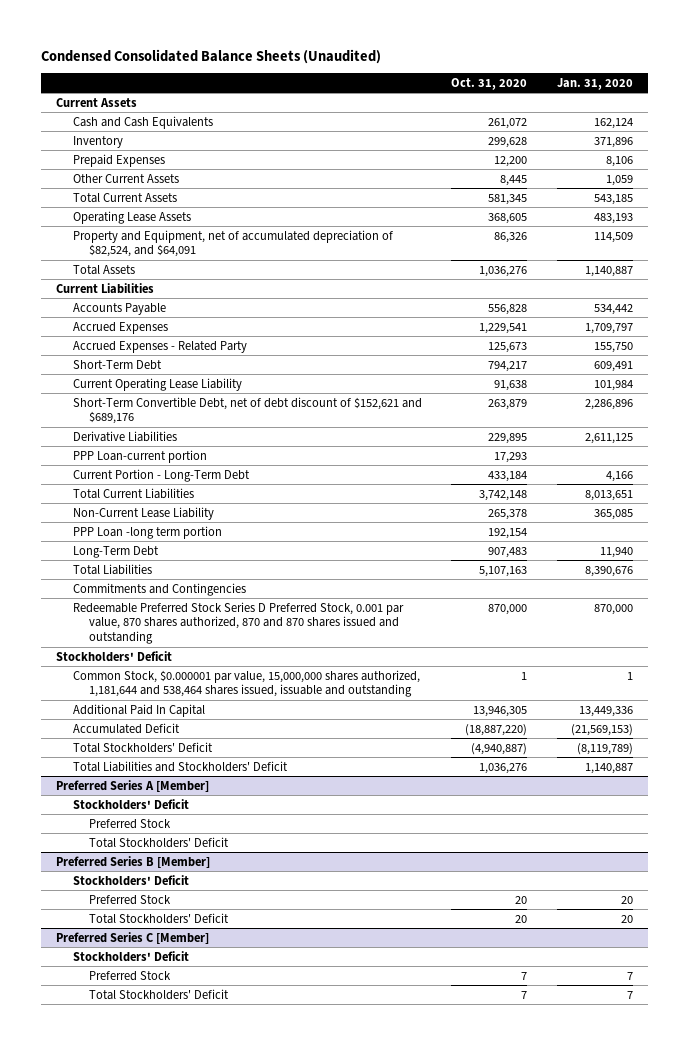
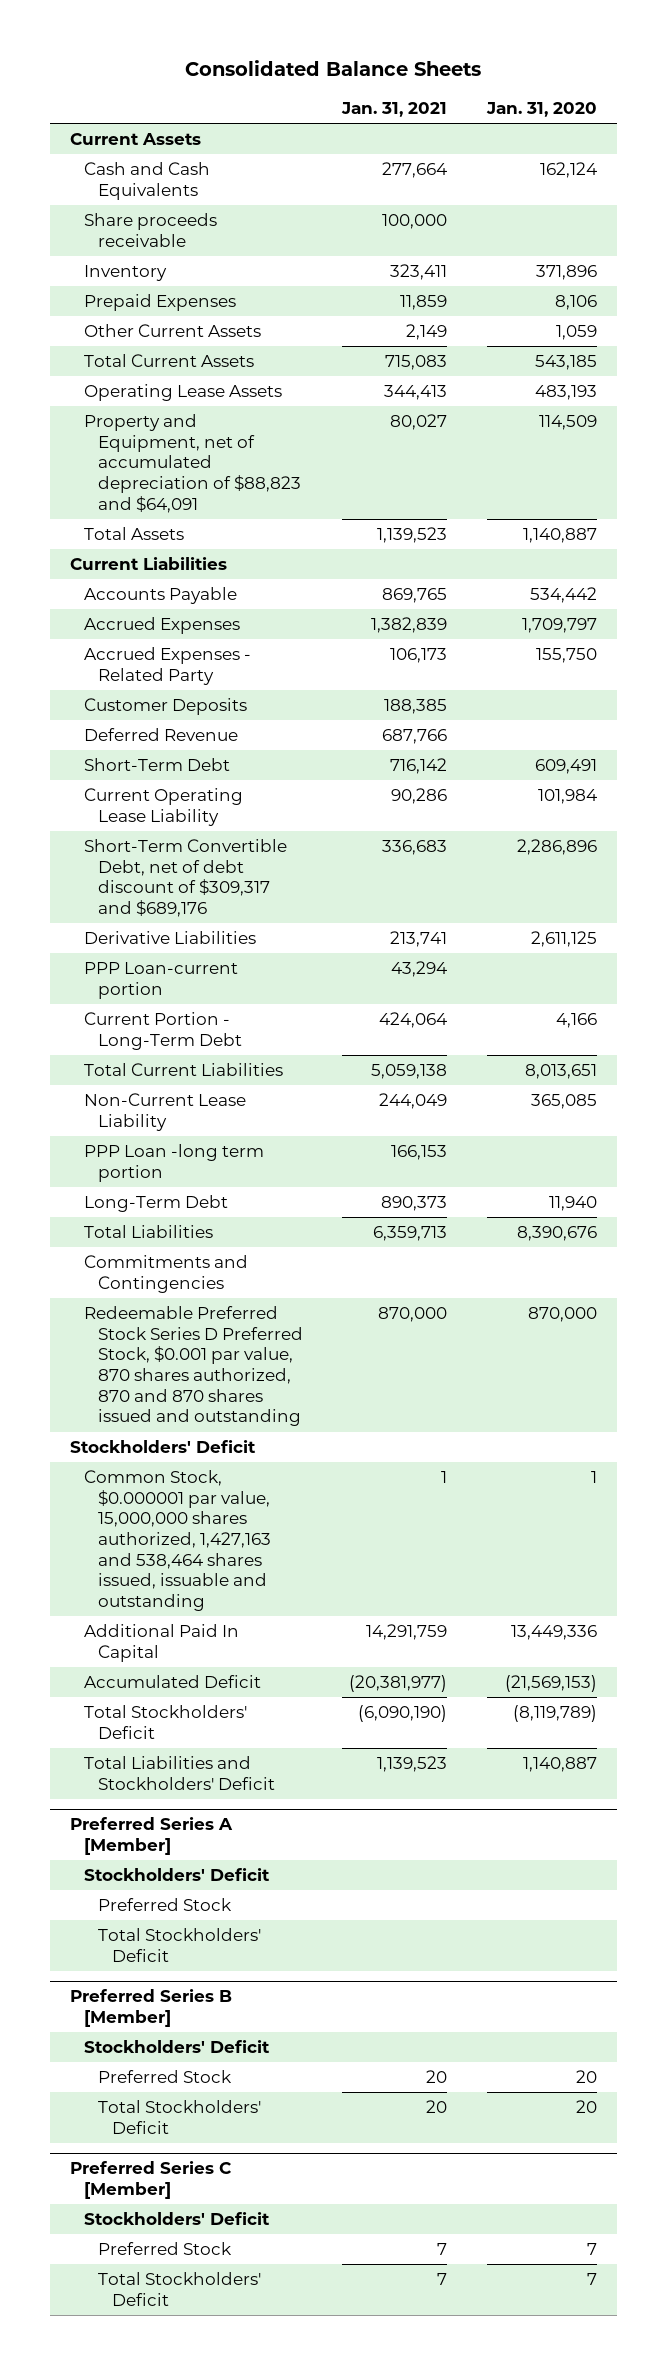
- Condensed Consolidated Balance Sheets (Unaudited)
+ Consolidated Balance Sheets
- | Oct. 31, 2020 | Jan. 31, 2020
+ | Jan. 31, 2021 | Jan. 31, 2020
+ Share proceeds receivable | 100,000 |
- Property and Equipment, net of accumulated depreciation of $82,524, and $64,091 | 86,326 | 114,509
+ Property and Equipment, net of accumulated depreciation of $88,823 and $64,091 | 80,027 | 114,509
+ Customer Deposits | 188,385 |
+ Deferred Revenue | 687,766 |
- Short-Term Convertible Debt, net of debt discount of $152,621 and $689,176 | 263,879 | 2,286,896
+ Short-Term Convertible Debt, net of debt discount of $309,317 and $689,176 | 336,683 | 2,286,896
- Redeemable Preferred Stock Series D Preferred Stock, 0.001 par value, 870 shares authorized, 870 and 870 shares issued and outstanding | 870,000 | 870,000
+ Redeemable Preferred Stock Series D Preferred Stock, $0.001 par value, 870 shares authorized, 870 and 870 shares issued and outstanding | 870,000 | 870,000
- Common Stock, $0.000001 par value, 15,000,000 shares authorized, 1,181,644 and 538,464 shares issued, issuable and outstanding | 1 | 1
+ Common Stock, $0.000001 par value, 15,000,000 shares authorized, 1,427,163 and 538,464 shares issued, issuable and outstanding | 1 | 1

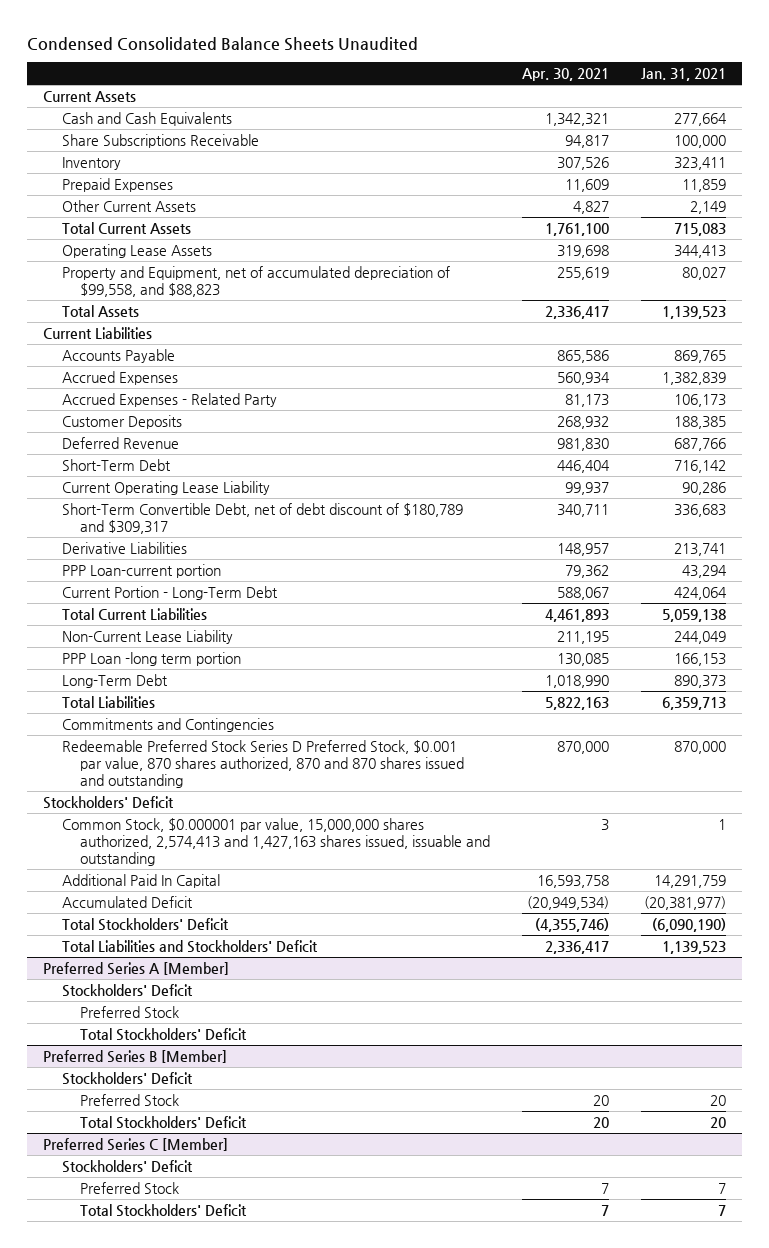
- Consolidated Balance Sheets
+ Condensed Consolidated Balance Sheets Unaudited
- | Jan. 31, 2021 | Jan. 31, 2020
+ | Apr. 30, 2021 | Jan. 31, 2021
- Share proceeds receivable | 100,000 |
+ Share Subscriptions Receivable | 94,817 | 100,000
- Property and Equipment, net of accumulated depreciation of $88,823 and $64,091 | 80,027 | 114,509
+ Property and Equipment, net of accumulated depreciation of $99,558, and $88,823 | 255,619 | 80,027
- Short-Term Convertible Debt, net of debt discount of $309,317 and $689,176 | 336,683 | 2,286,896
+ Short-Term Convertible Debt, net of debt discount of $180,789 and $309,317 | 340,711 | 336,683
- Common Stock, $0.000001 par value, 15,000,000 shares authorized, 1,427,163 and 538,464 shares issued, issuable and outstanding | 1 | 1
+ Common Stock, $0.000001 par value, 15,000,000 shares authorized, 2,574,413 and 1,427,163 shares issued, issuable and outstanding | 3 | 1

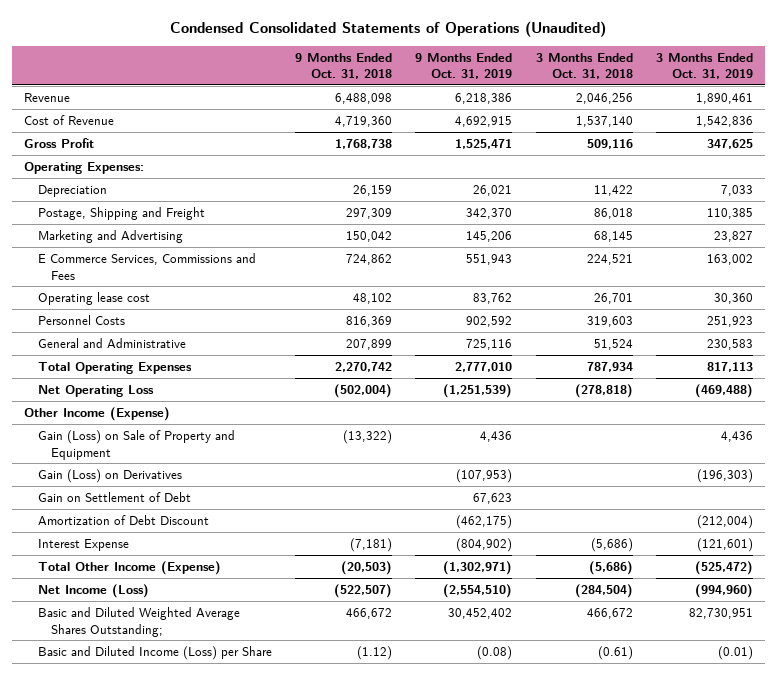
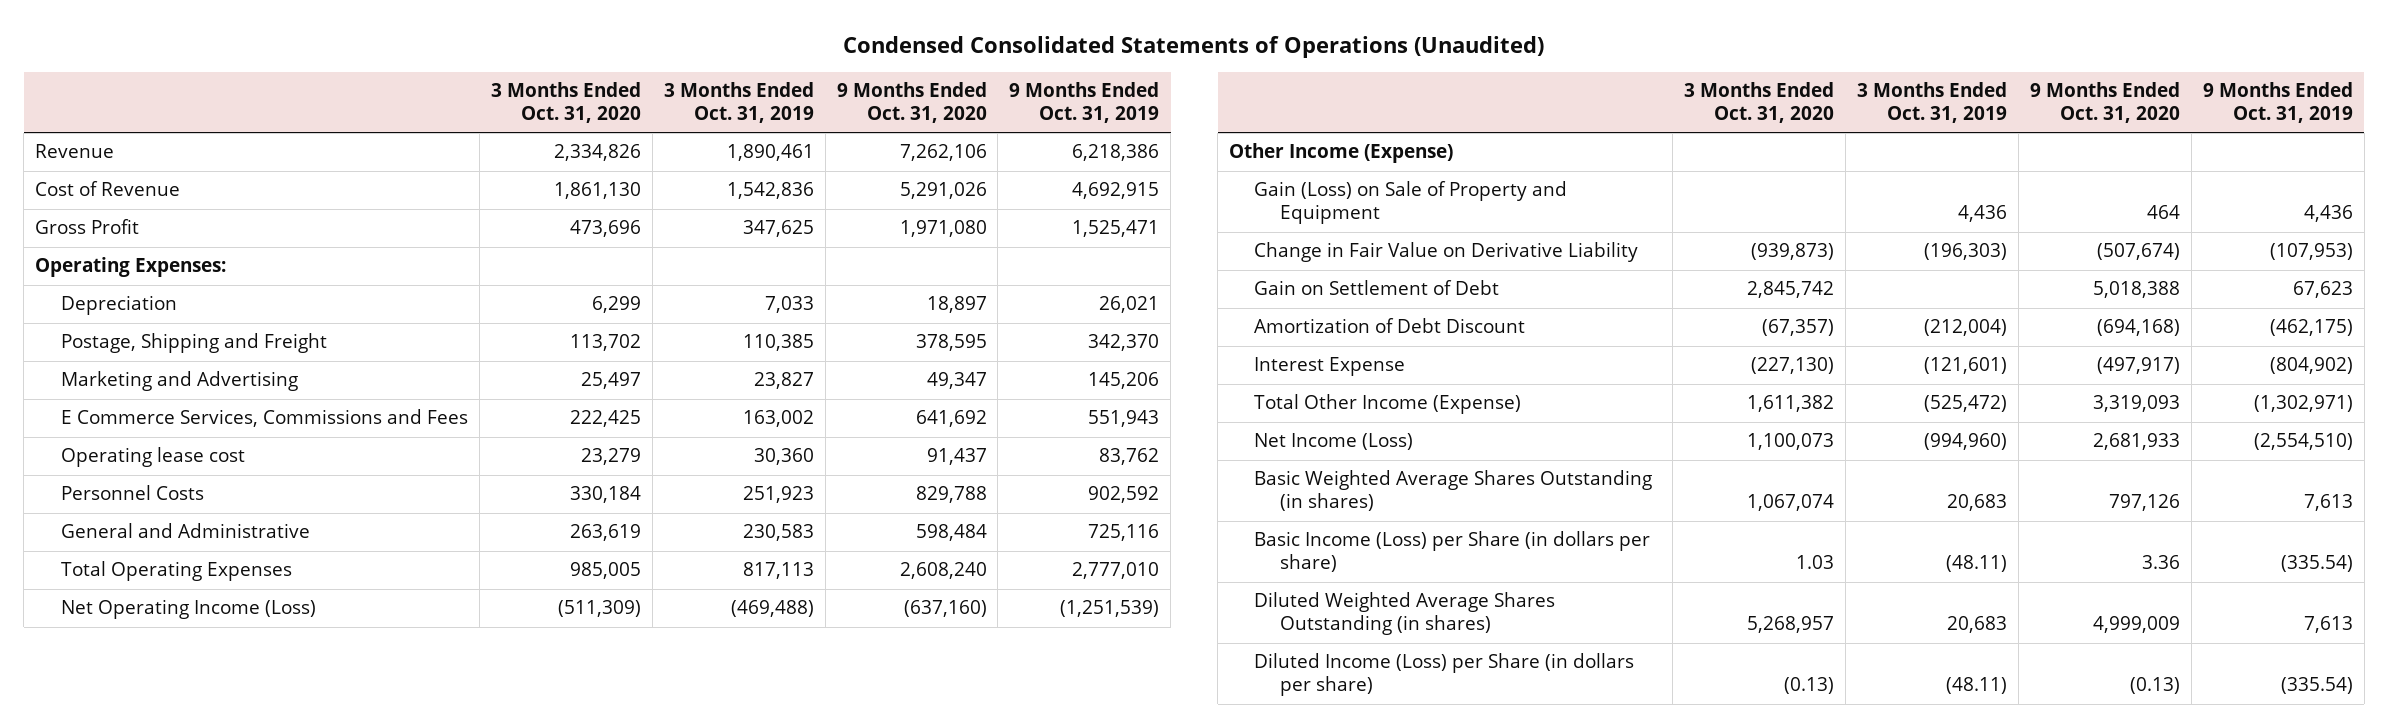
- | 9 Months Ended Oct. 31, 2018 | 9 Months Ended Oct. 31, 2019 | 3 Months Ended Oct. 31, 2018 | 3 Months Ended Oct. 31, 2019
+ | 3 Months Ended Oct. 31, 2020 | 3 Months Ended Oct. 31, 2019 | 9 Months Ended Oct. 31, 2020 | 9 Months Ended Oct. 31, 2019
- Net Operating Loss | (502,004) | (1,251,539) | (278,818) | (469,488)
+ Net Operating Income (Loss) | (511,309) | (469,488) | (637,160) | (1,251,539)
- Gain (Loss) on Derivatives | | (107,953) | | (196,303)
+ Change in Fair Value on Derivative Liability | (939,873) | (196,303) | (507,674) | (107,953)
- Basic and Diluted Weighted Average Shares Outstanding; | 466,672 | 30,452,402 | 466,672 | 82,730,951
- Basic and Diluted Income (Loss) per Share | (1.12) | (0.08) | (0.61) | (0.01)
+ Basic Weighted Average Shares Outstanding (in shares) | 1,067,074 | 20,683 | 797,126 | 7,613
+ Basic Income (Loss) per Share (in dollars per share) | 1.03 | (48.11) | 3.36 | (335.54)
+ Diluted Weighted Average Shares Outstanding (in shares) | 5,268,957 | 20,683 | 4,999,009 | 7,613
+ Diluted Income (Loss) per Share (in dollars per share) | (0.13) | (48.11) | (0.13) | (335.54)

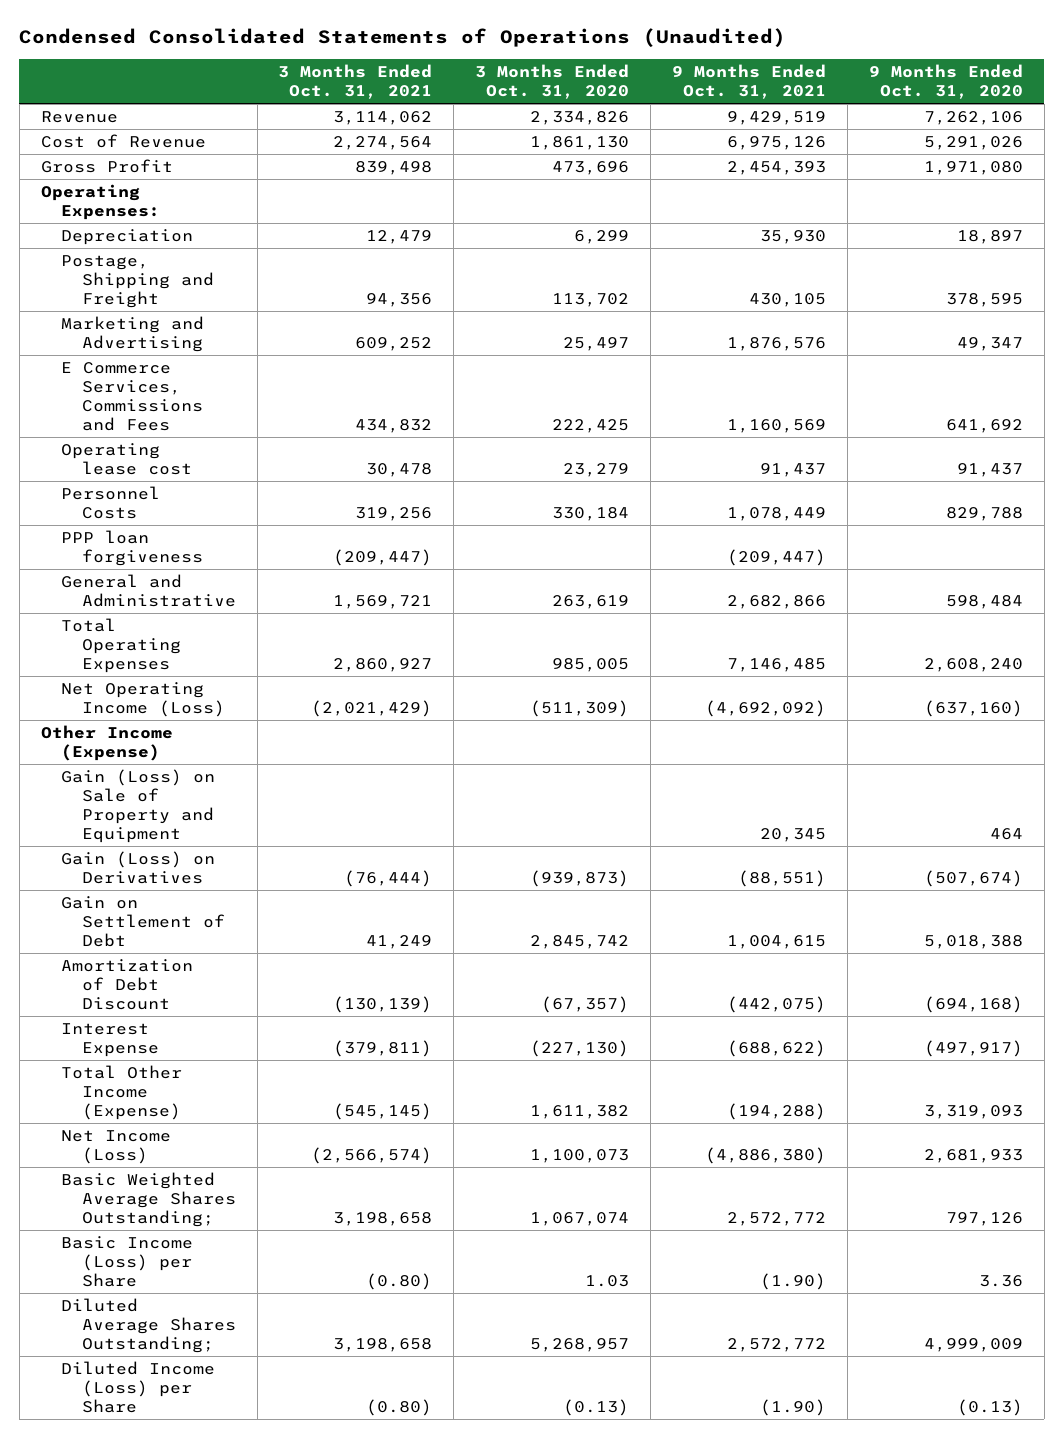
- | 3 Months Ended Oct. 31, 2020 | 3 Months Ended Oct. 31, 2019 | 9 Months Ended Oct. 31, 2020 | 9 Months Ended Oct. 31, 2019
+ | 3 Months Ended Oct. 31, 2021 | 3 Months Ended Oct. 31, 2020 | 9 Months Ended Oct. 31, 2021 | 9 Months Ended Oct. 31, 2020
+ PPP loan forgiveness | (209,447) | | (209,447) |
- Change in Fair Value on Derivative Liability | (939,873) | (196,303) | (507,674) | (107,953)
+ Gain (Loss) on Derivatives | (76,444) | (939,873) | (88,551) | (507,674)
- Basic Weighted Average Shares Outstanding (in shares) | 1,067,074 | 20,683 | 797,126 | 7,613
- Basic Income (Loss) per Share (in dollars per share) | 1.03 | (48.11) | 3.36 | (335.54)
- Diluted Weighted Average Shares Outstanding (in shares) | 5,268,957 | 20,683 | 4,999,009 | 7,613
- Diluted Income (Loss) per Share (in dollars per share) | (0.13) | (48.11) | (0.13) | (335.54)
+ Basic Weighted Average Shares Outstanding; | 3,198,658 | 1,067,074 | 2,572,772 | 797,126
+ Basic Income (Loss) per Share | (0.80) | 1.03 | (1.90) | 3.36
+ Diluted Average Shares Outstanding; | 3,198,658 | 5,268,957 | 2,572,772 | 4,999,009
+ Diluted Income (Loss) per Share | (0.80) | (0.13) | (1.90) | (0.13)

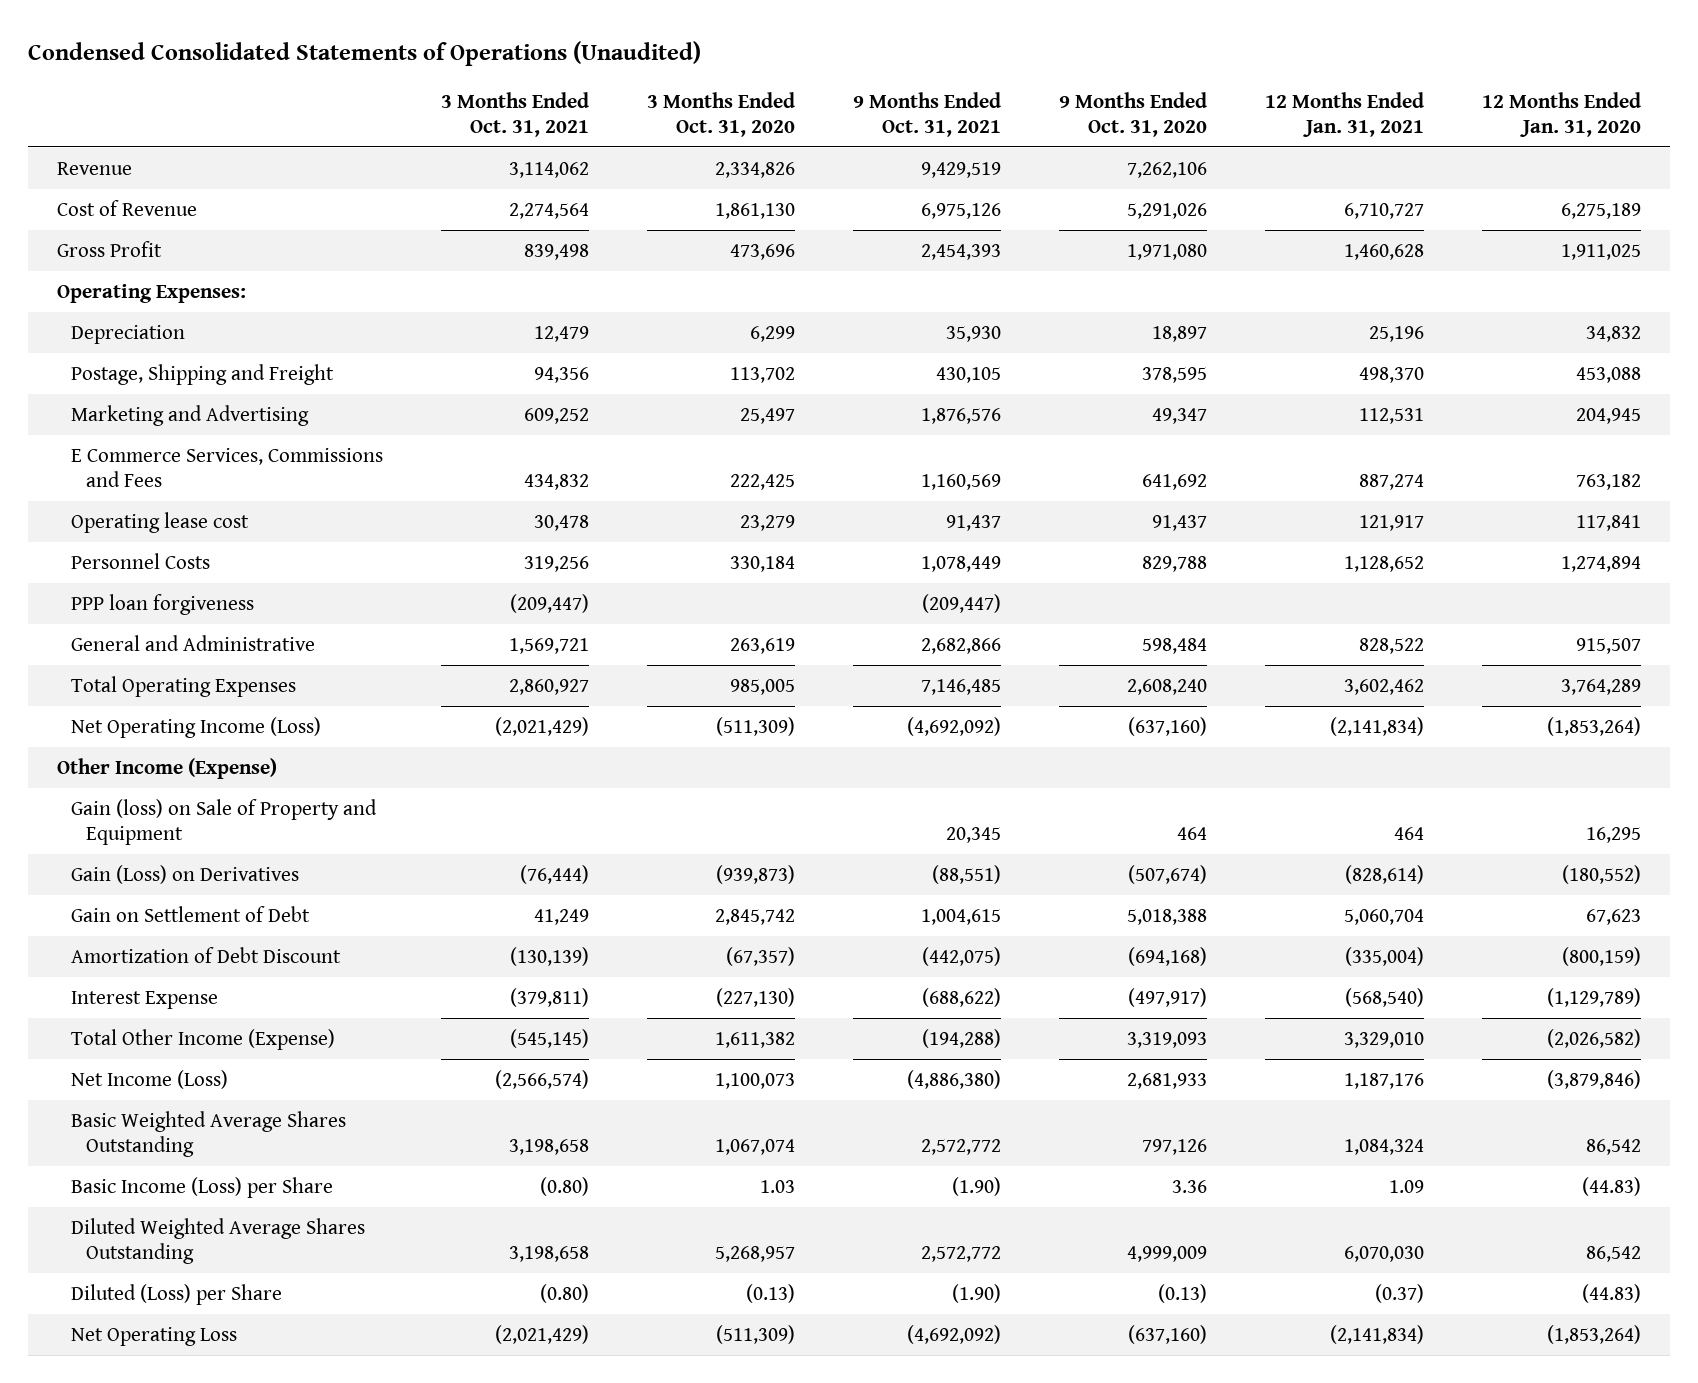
- | 3 Months Ended Oct. 31, 2021 | 3 Months Ended Oct. 31, 2020 | 9 Months Ended Oct. 31, 2021 | 9 Months Ended Oct. 31, 2020
+ | 3 Months Ended Oct. 31, 2021 | 3 Months Ended Oct. 31, 2020 | 9 Months Ended Oct. 31, 2021 | 9 Months Ended Oct. 31, 2020 | 12 Months Ended Jan. 31, 2021 | 12 Months Ended Jan. 31, 2020
- Gain (Loss) on Sale of Property and Equipment | | | 20,345 | 464
+ Gain (loss) on Sale of Property and Equipment | | | 20,345 | 464 | 464 | 16,295
- Basic Weighted Average Shares Outstanding; | 3,198,658 | 1,067,074 | 2,572,772 | 797,126
+ Basic Weighted Average Shares Outstanding | 3,198,658 | 1,067,074 | 2,572,772 | 797,126 | 1,084,324 | 86,542
- Diluted Average Shares Outstanding; | 3,198,658 | 5,268,957 | 2,572,772 | 4,999,009
- Diluted Income (Loss) per Share | (0.80) | (0.13) | (1.90) | (0.13)
+ Diluted Weighted Average Shares Outstanding | 3,198,658 | 5,268,957 | 2,572,772 | 4,999,009 | 6,070,030 | 86,542
+ Diluted (Loss) per Share | (0.80) | (0.13) | (1.90) | (0.13) | (0.37) | (44.83)
+ Net Operating Loss | (2,021,429) | (511,309) | (4,692,092) | (637,160) | (2,141,834) | (1,853,264)

